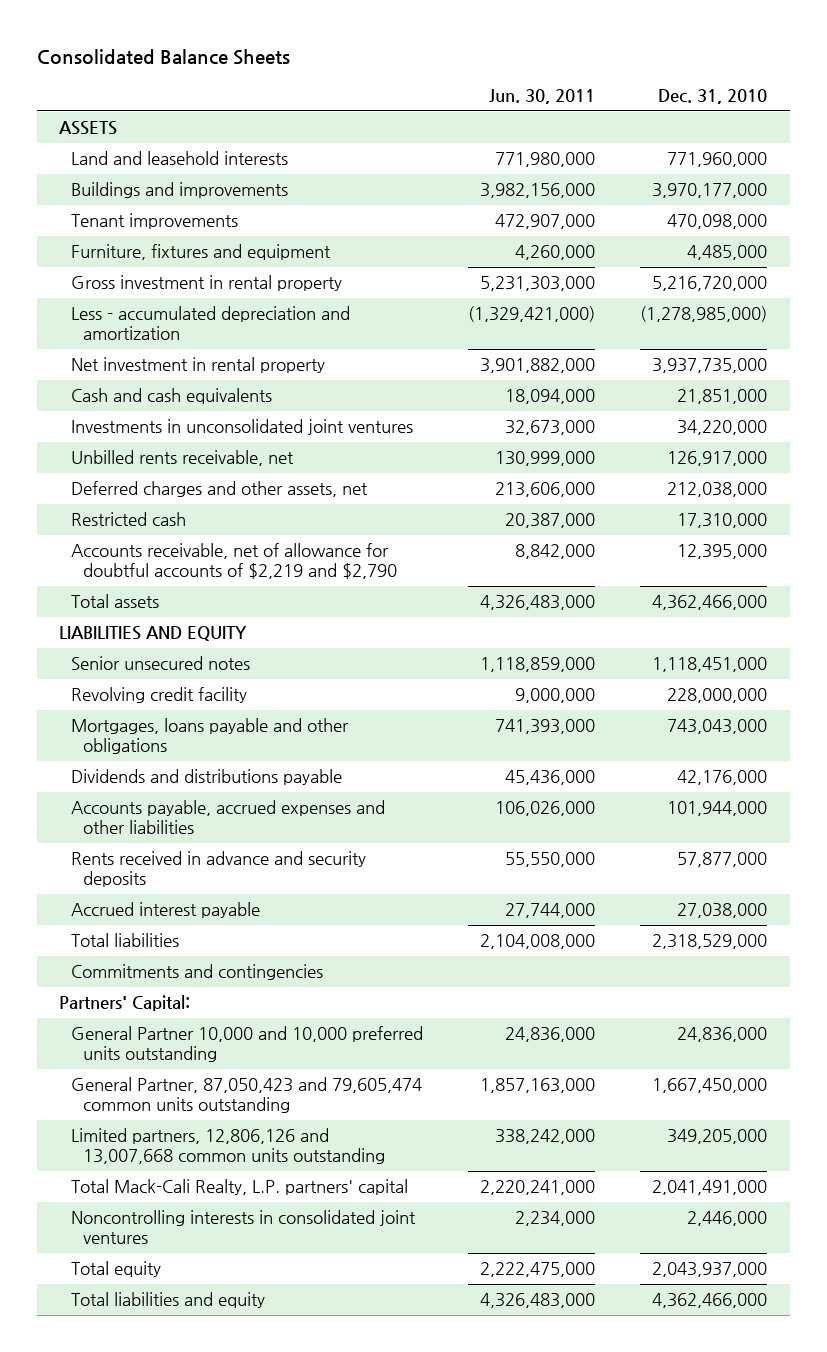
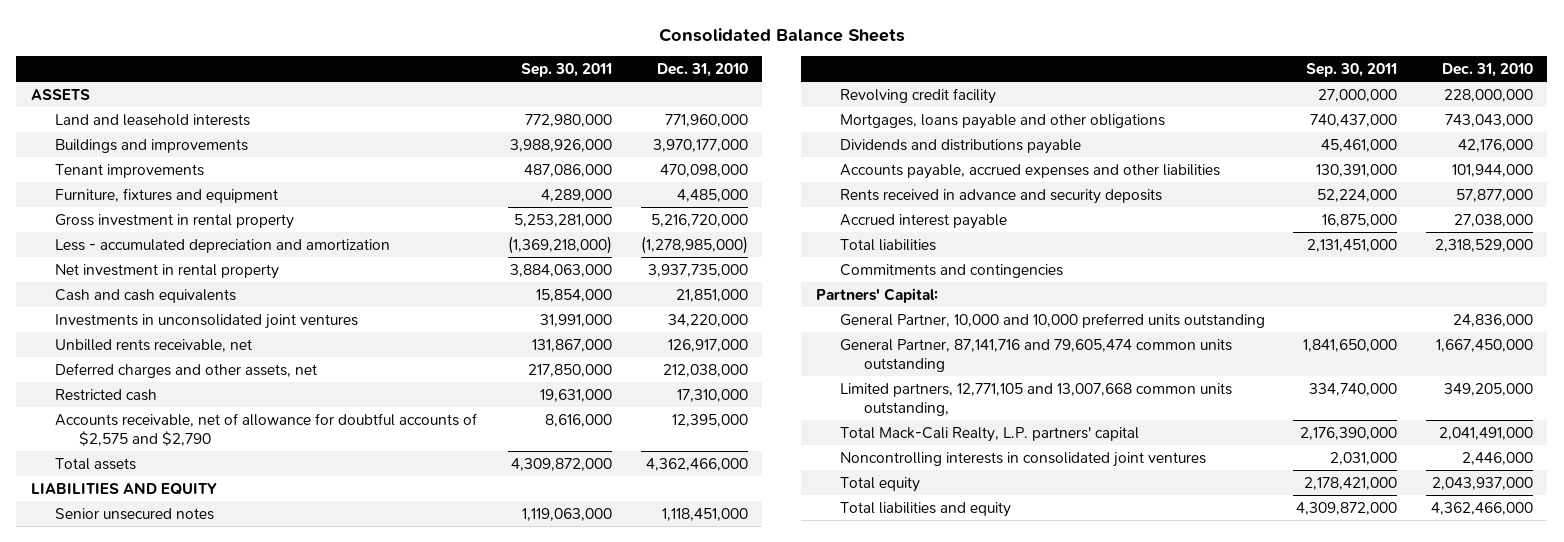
- | Jun. 30, 2011 | Dec. 31, 2010
+ | Sep. 30, 2011 | Dec. 31, 2010
- Accounts receivable, net of allowance for doubtful accounts of $2,219 and $2,790 | 8,842,000 | 12,395,000
+ Accounts receivable, net of allowance for doubtful accounts of $2,575 and $2,790 | 8,616,000 | 12,395,000
- General Partner 10,000 and 10,000 preferred units outstanding | 24,836,000 | 24,836,000
- General Partner, 87,050,423 and 79,605,474 common units outstanding | 1,857,163,000 | 1,667,450,000
- Limited partners, 12,806,126 and 13,007,668 common units outstanding | 338,242,000 | 349,205,000
+ General Partner, 10,000 and 10,000 preferred units outstanding | | 24,836,000
+ General Partner, 87,141,716 and 79,605,474 common units outstanding | 1,841,650,000 | 1,667,450,000
+ Limited partners, 12,771,105 and 13,007,668 common units outstanding, | 334,740,000 | 349,205,000

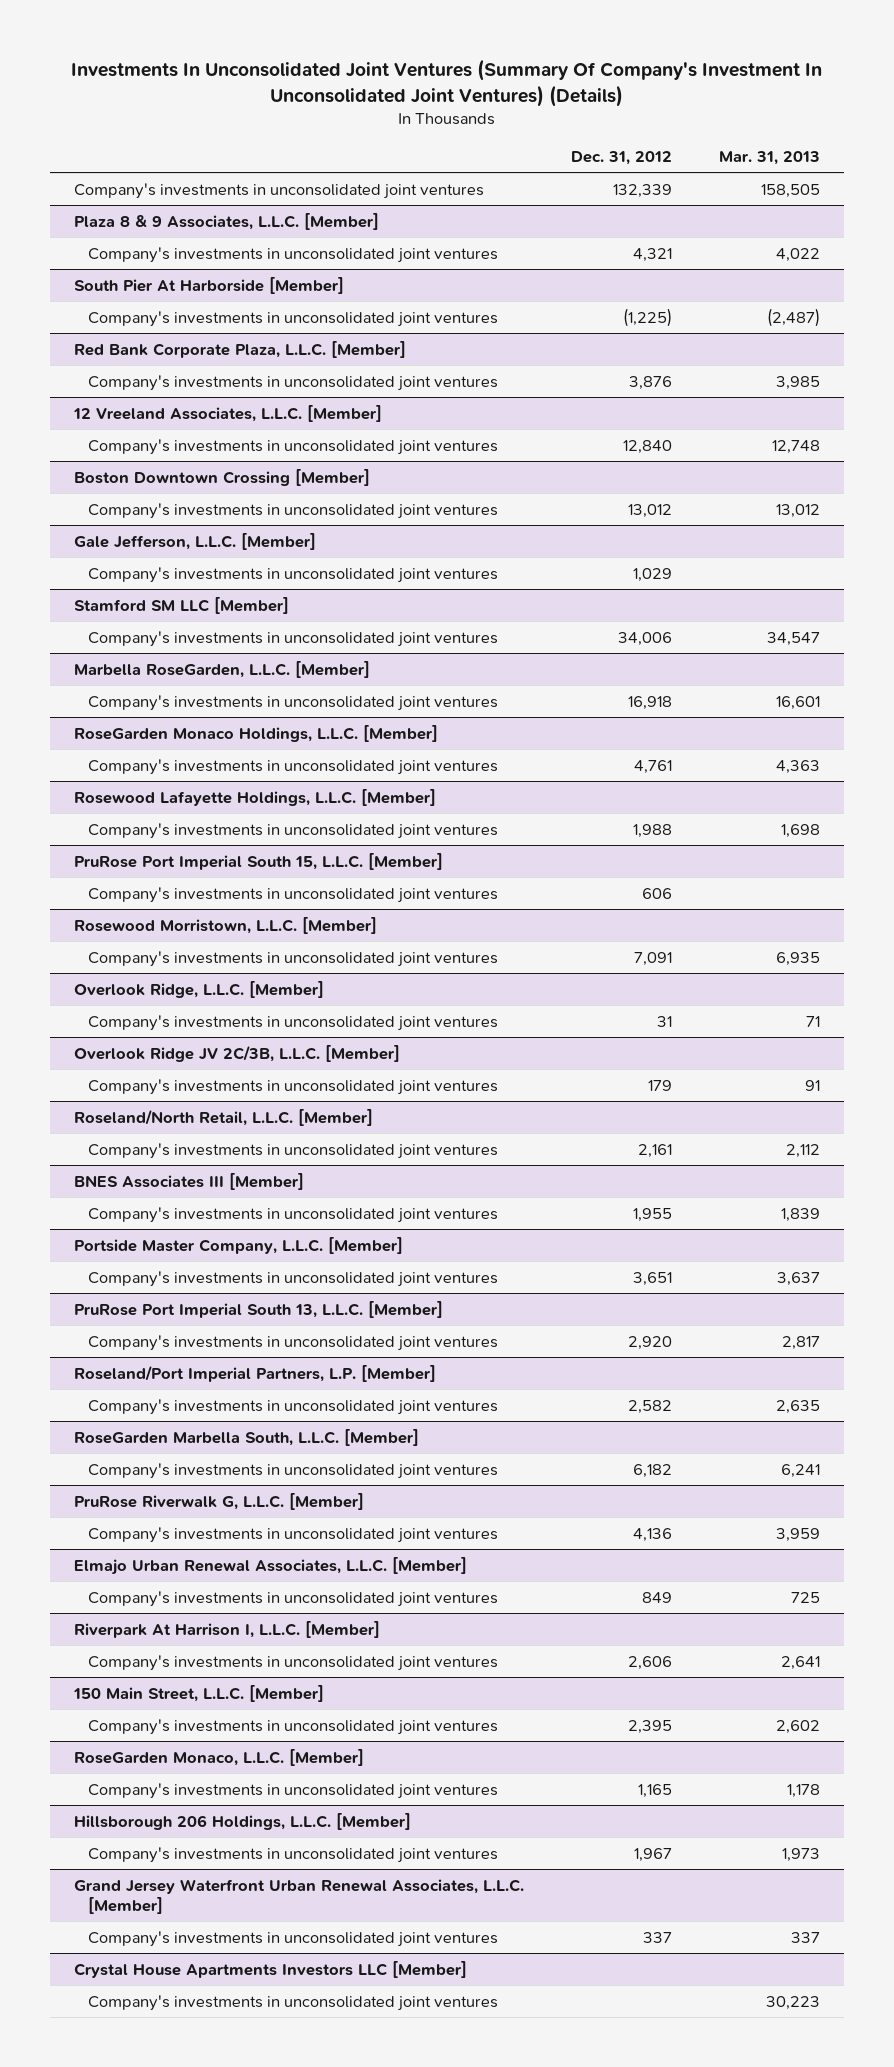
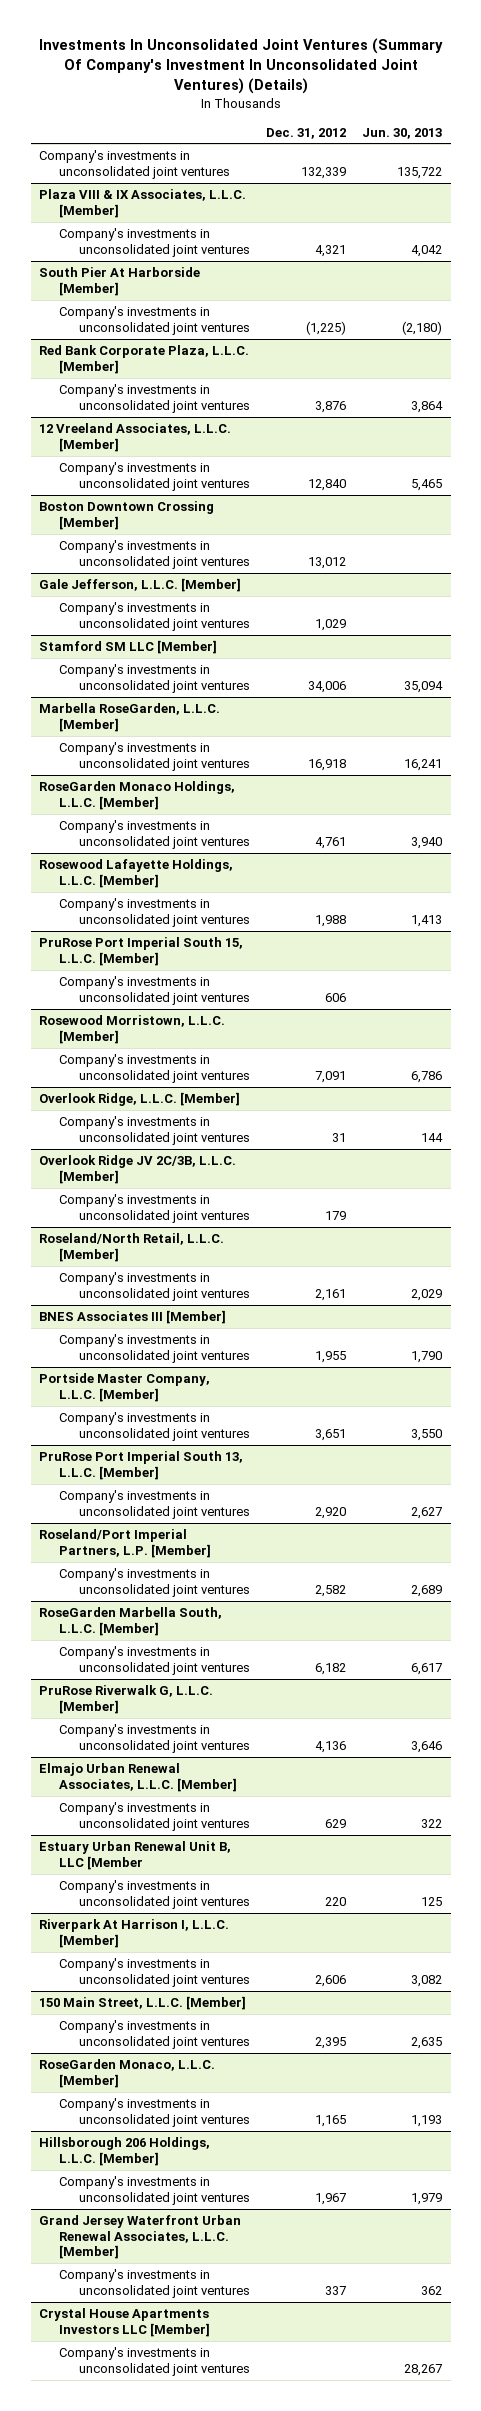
- | Dec. 31, 2012 | Mar. 31, 2013
+ | Dec. 31, 2012 | Jun. 30, 2013
- Plaza 8 & 9 Associates, L.L.C. [Member]
+ Plaza VIII & IX Associates, L.L.C. [Member]
@ Elmajo Urban Renewal Associates, L.L.C. [Member]
- Company's investments in unconsolidated joint ventures | 849 | 725
+ Company's investments in unconsolidated joint ventures | 629 | 322
+ Estuary Urban Renewal Unit B, LLC [Member
+ Company's investments in unconsolidated joint ventures | 220 | 125

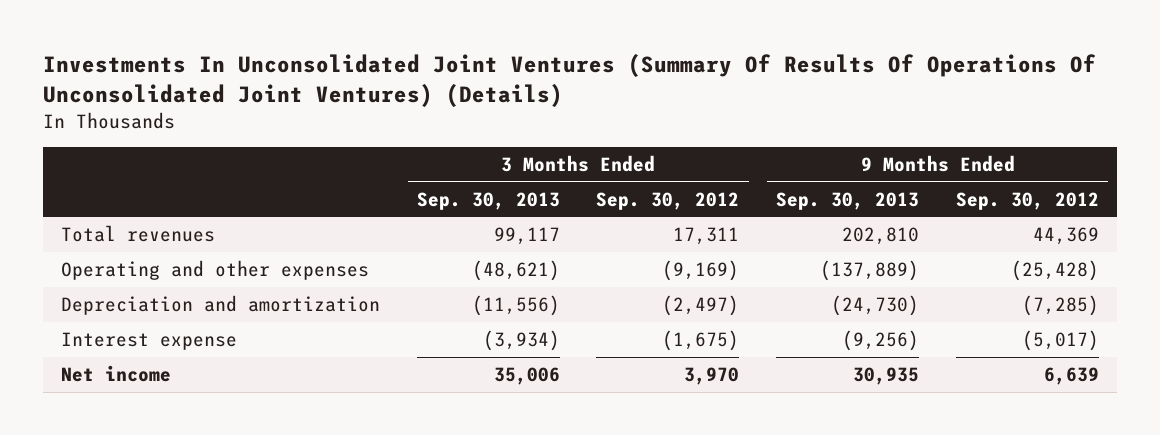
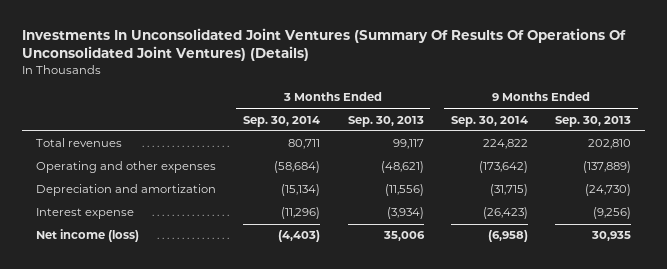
- | 3 Months Ended Sep. 30, 2013 | 3 Months Ended Sep. 30, 2012 | 9 Months Ended Sep. 30, 2013 | 9 Months Ended Sep. 30, 2012
+ | 3 Months Ended Sep. 30, 2014 | 3 Months Ended Sep. 30, 2013 | 9 Months Ended Sep. 30, 2014 | 9 Months Ended Sep. 30, 2013
- Net income | 35,006 | 3,970 | 30,935 | 6,639
+ Net income (loss) | (4,403) | 35,006 | (6,958) | 30,935

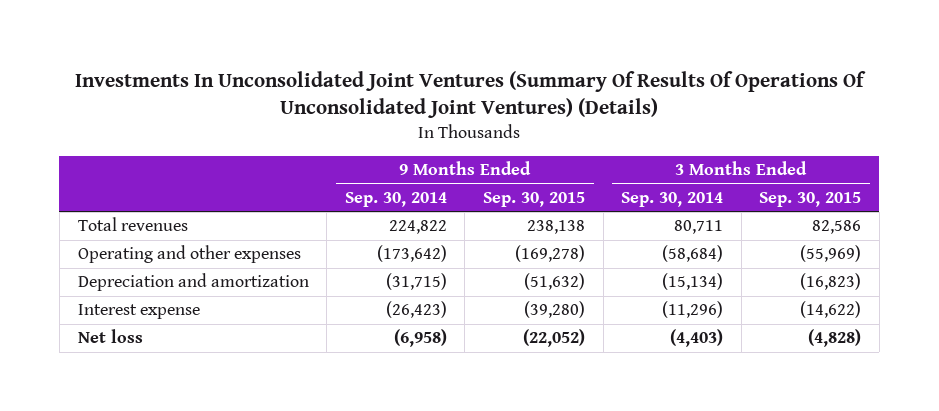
- | 3 Months Ended Sep. 30, 2014 | 3 Months Ended Sep. 30, 2013 | 9 Months Ended Sep. 30, 2014 | 9 Months Ended Sep. 30, 2013
+ | 9 Months Ended Sep. 30, 2014 | 9 Months Ended Sep. 30, 2015 | 3 Months Ended Sep. 30, 2014 | 3 Months Ended Sep. 30, 2015
- Net income (loss) | (4,403) | 35,006 | (6,958) | 30,935
+ Net loss | (6,958) | (22,052) | (4,403) | (4,828)

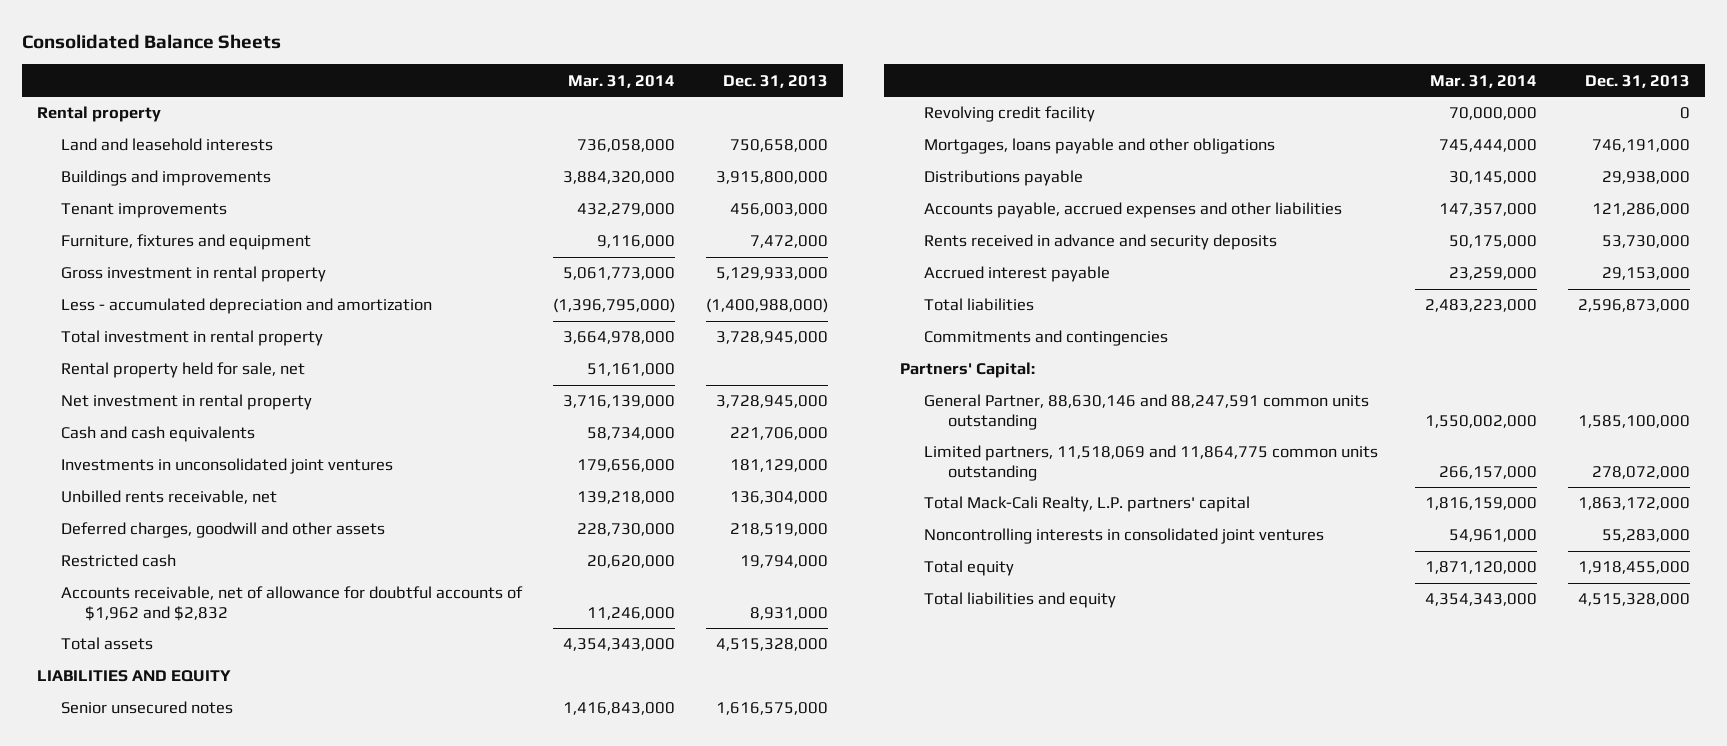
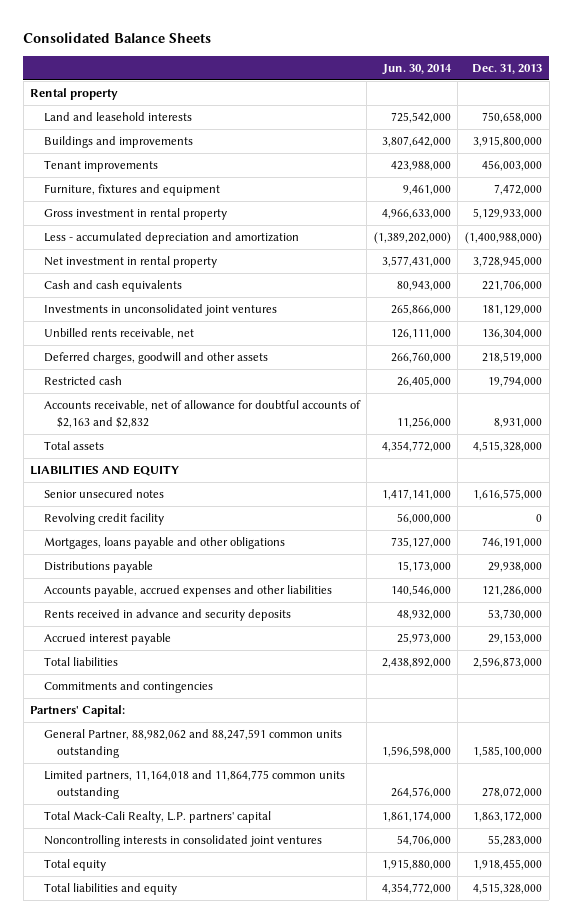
- | Mar. 31, 2014 | Dec. 31, 2013
+ | Jun. 30, 2014 | Dec. 31, 2013
- Total investment in rental property | 3,664,978,000 | 3,728,945,000
- Rental property held for sale, net | 51,161,000 |
- Accounts receivable, net of allowance for doubtful accounts of $1,962 and $2,832 | 11,246,000 | 8,931,000
+ Accounts receivable, net of allowance for doubtful accounts of $2,163 and $2,832 | 11,256,000 | 8,931,000
- General Partner, 88,630,146 and 88,247,591 common units outstanding | 1,550,002,000 | 1,585,100,000
- Limited partners, 11,518,069 and 11,864,775 common units outstanding | 266,157,000 | 278,072,000
+ General Partner, 88,982,062 and 88,247,591 common units outstanding | 1,596,598,000 | 1,585,100,000
+ Limited partners, 11,164,018 and 11,864,775 common units outstanding | 264,576,000 | 278,072,000

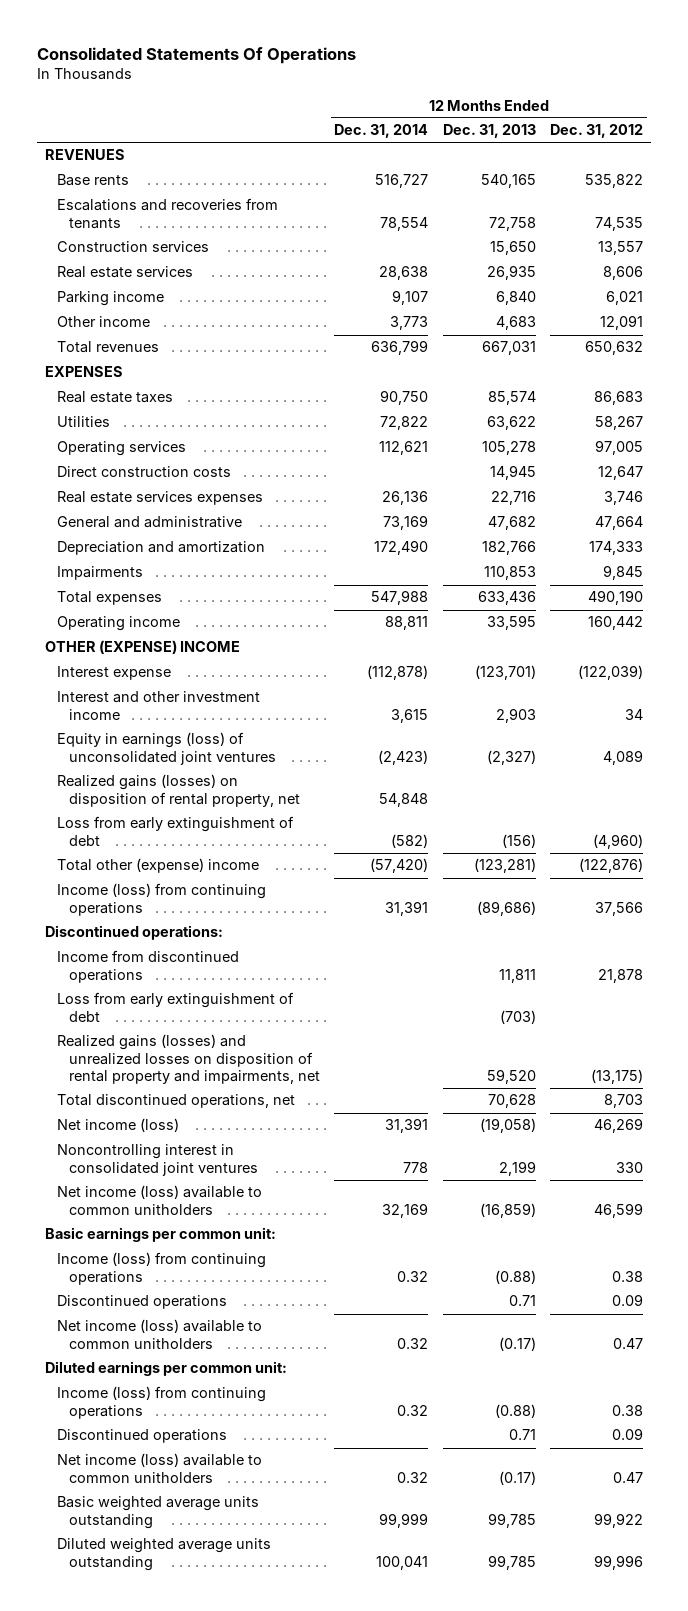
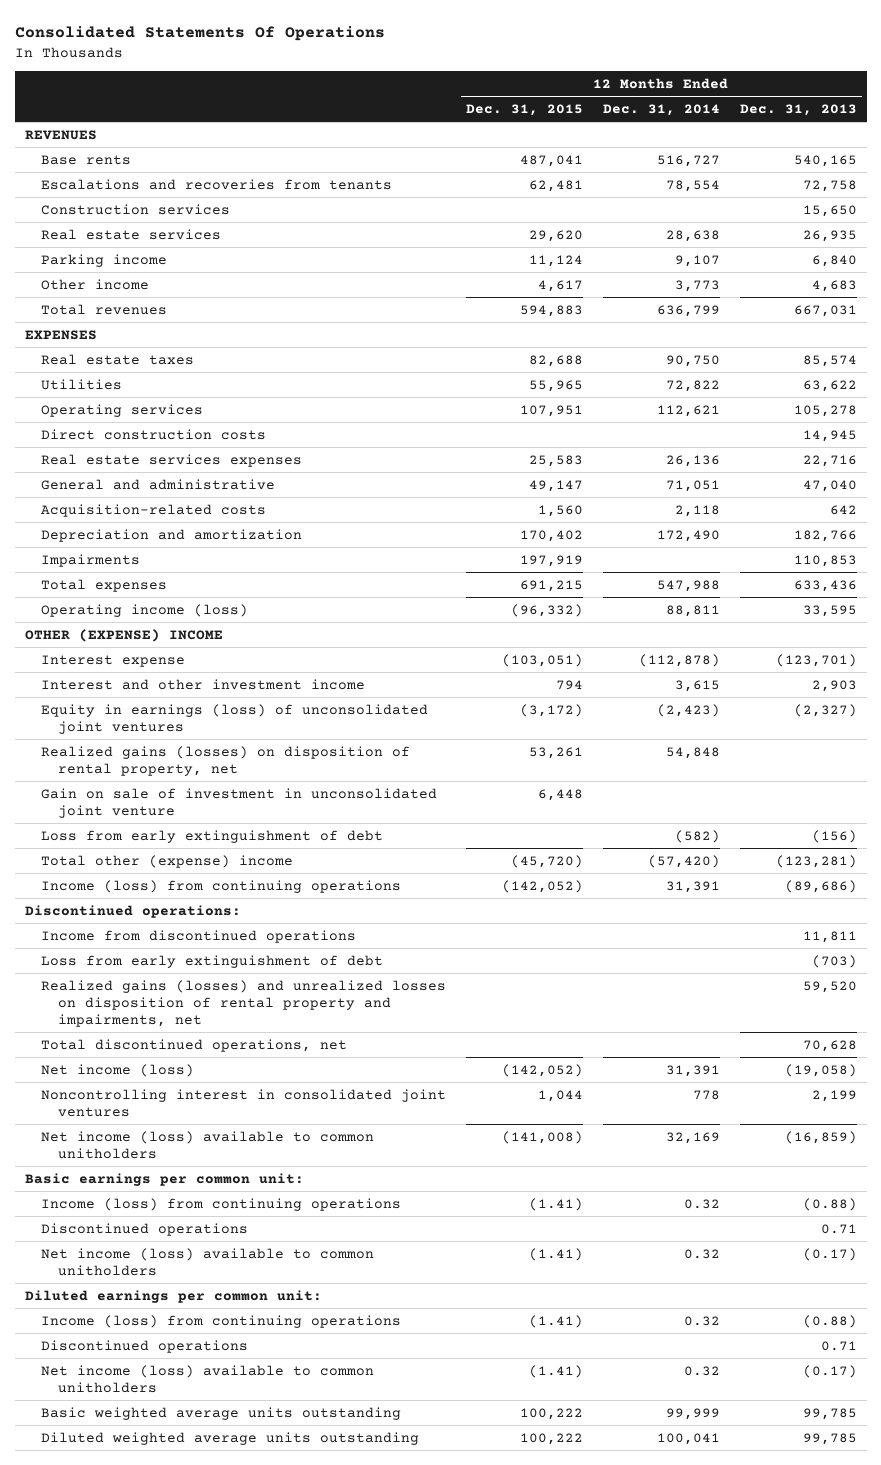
- | 12 Months Ended Dec. 31, 2014 | 12 Months Ended Dec. 31, 2013 | 12 Months Ended Dec. 31, 2012
+ | 12 Months Ended Dec. 31, 2015 | 12 Months Ended Dec. 31, 2014 | 12 Months Ended Dec. 31, 2013
- General and administrative | 73,169 | 47,682 | 47,664
+ General and administrative | 49,147 | 71,051 | 47,040
+ Acquisition-related costs | 1,560 | 2,118 | 642
- Operating income | 88,811 | 33,595 | 160,442
+ Operating income (loss) | (96,332) | 88,811 | 33,595
+ Gain on sale of investment in unconsolidated joint venture | 6,448 | |

